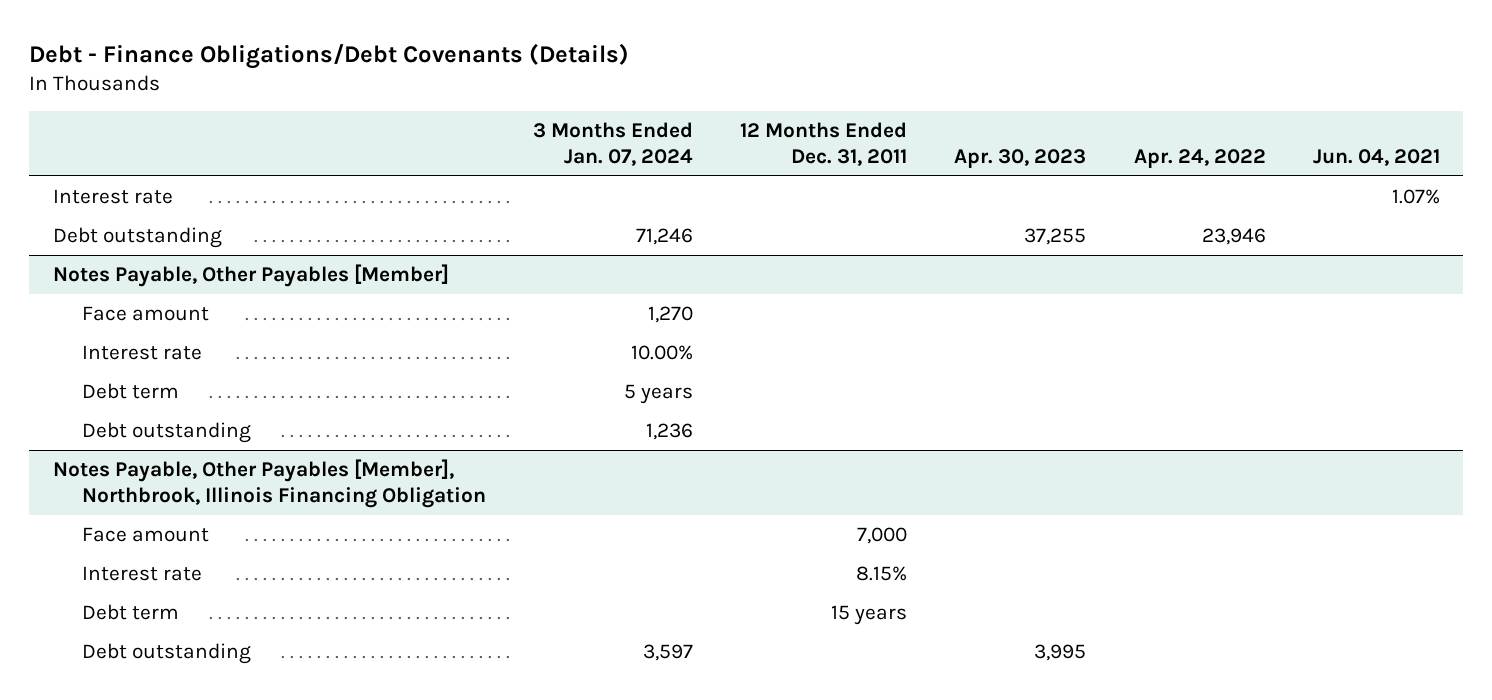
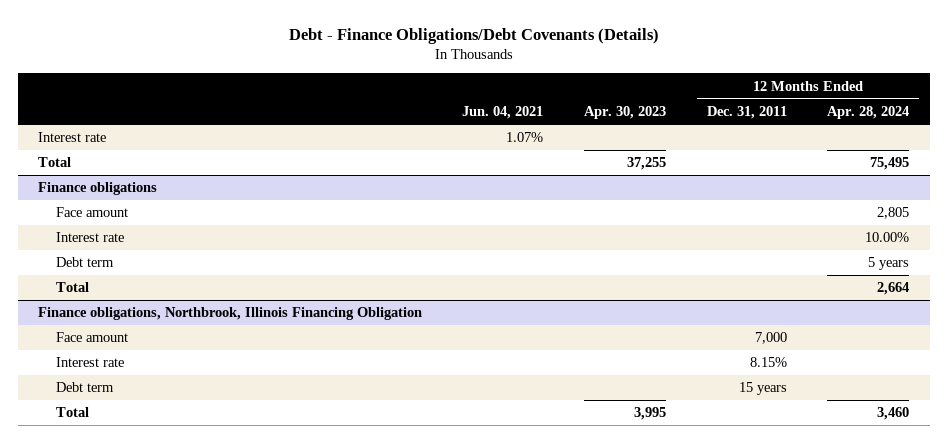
- | 3 Months Ended Jan. 07, 2024 | 12 Months Ended Dec. 31, 2011 | Apr. 30, 2023 | Apr. 24, 2022 | Jun. 04, 2021
+ | Jun. 04, 2021 | Apr. 30, 2023 | 12 Months Ended Dec. 31, 2011 | 12 Months Ended Apr. 28, 2024
- Debt outstanding | 71,246 | | 37,255 | 23,946 |
- Notes Payable, Other Payables [Member]
+ Total | | 37,255 | | 75,495
+ Finance obligations
- Debt outstanding | 1,236 | | | |
- Notes Payable, Other Payables [Member], Northbrook, Illinois Financing Obligation
+ Total | | | | 2,664
+ Finance obligations, Northbrook, Illinois Financing Obligation
- Debt outstanding | 3,597 | | 3,995 | |
+ Total | | 3,995 | | 3,460

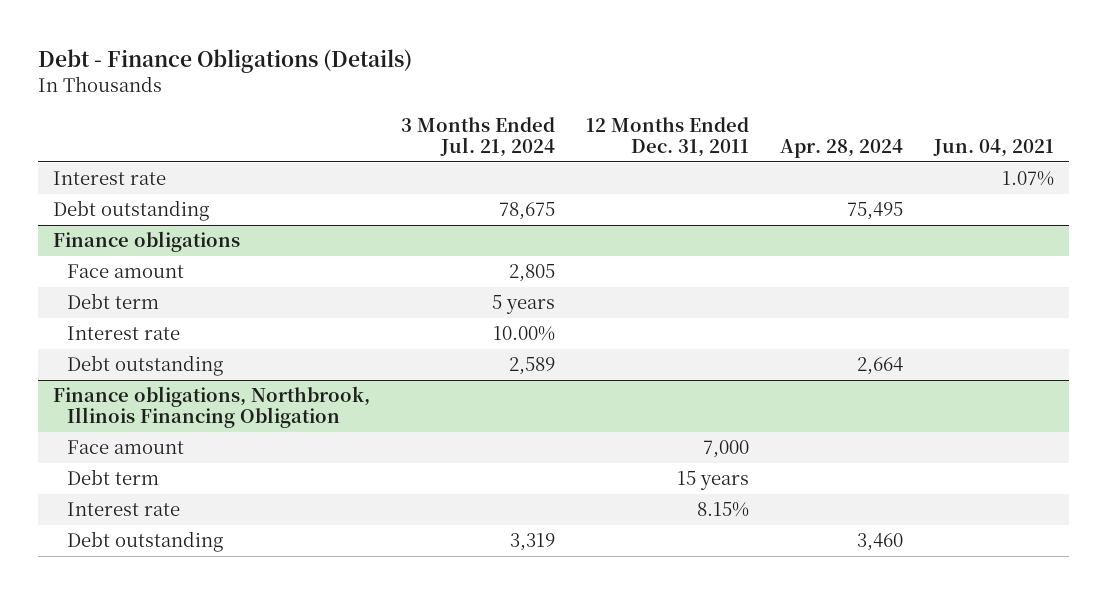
- Debt - Finance Obligations/Debt Covenants (Details)
+ Debt - Finance Obligations (Details)
- | Jun. 04, 2021 | Apr. 30, 2023 | 12 Months Ended Dec. 31, 2011 | 12 Months Ended Apr. 28, 2024
+ | 3 Months Ended Jul. 21, 2024 | 12 Months Ended Dec. 31, 2011 | Apr. 28, 2024 | Jun. 04, 2021
- Total | | 37,255 | | 75,495
+ Debt outstanding | 78,675 | | 75,495 |
@ Finance obligations
- Total | | | | 2,664
moved down: Interest rate | 10.00% | | |
+ Debt outstanding | 2,589 | | 2,664 |
@ Finance obligations, Northbrook, Illinois Financing Obligation
- Total | | 3,995 | | 3,460
moved down: Interest rate | | 8.15% | |
+ Debt outstanding | 3,319 | | 3,460 |

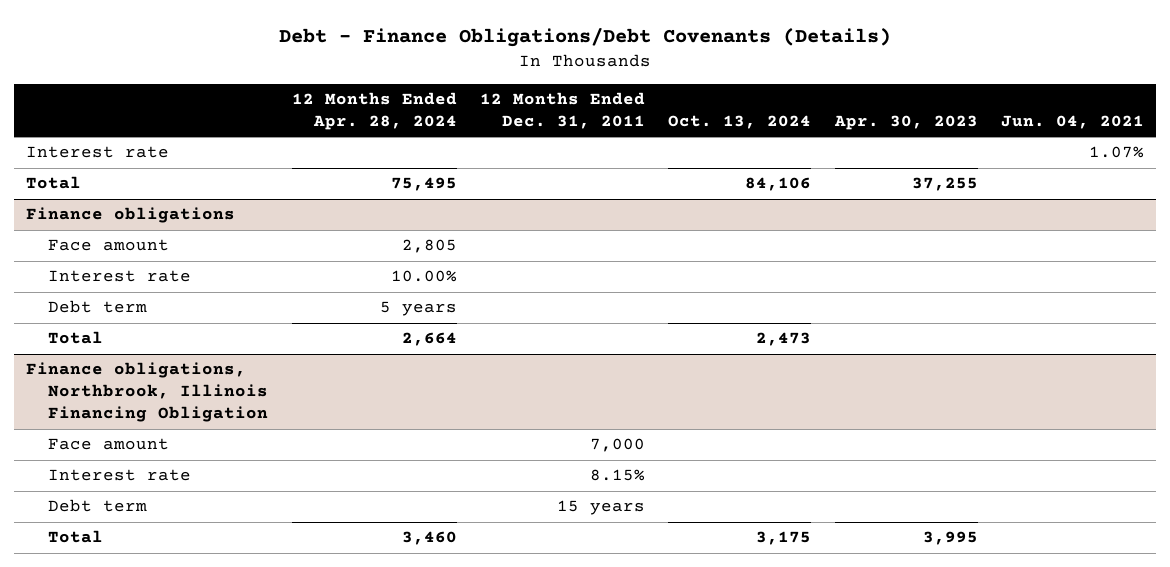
- Debt - Finance Obligations (Details)
+ Debt - Finance Obligations/Debt Covenants (Details)
- | 3 Months Ended Jul. 21, 2024 | 12 Months Ended Dec. 31, 2011 | Apr. 28, 2024 | Jun. 04, 2021
+ | 12 Months Ended Apr. 28, 2024 | 12 Months Ended Dec. 31, 2011 | Oct. 13, 2024 | Apr. 30, 2023 | Jun. 04, 2021
- Debt outstanding | 78,675 | | 75,495 |
+ Total | 75,495 | | 84,106 | 37,255 |
@ Finance obligations
- Debt outstanding | 2,589 | | 2,664 |
moved down: Debt term | 5 years | | | |
+ Total | 2,664 | | 2,473 | |
@ Finance obligations, Northbrook, Illinois Financing Obligation
- Debt outstanding | 3,319 | | 3,460 |
moved down: Debt term | | 15 years | | |
+ Total | 3,460 | | 3,175 | 3,995 |

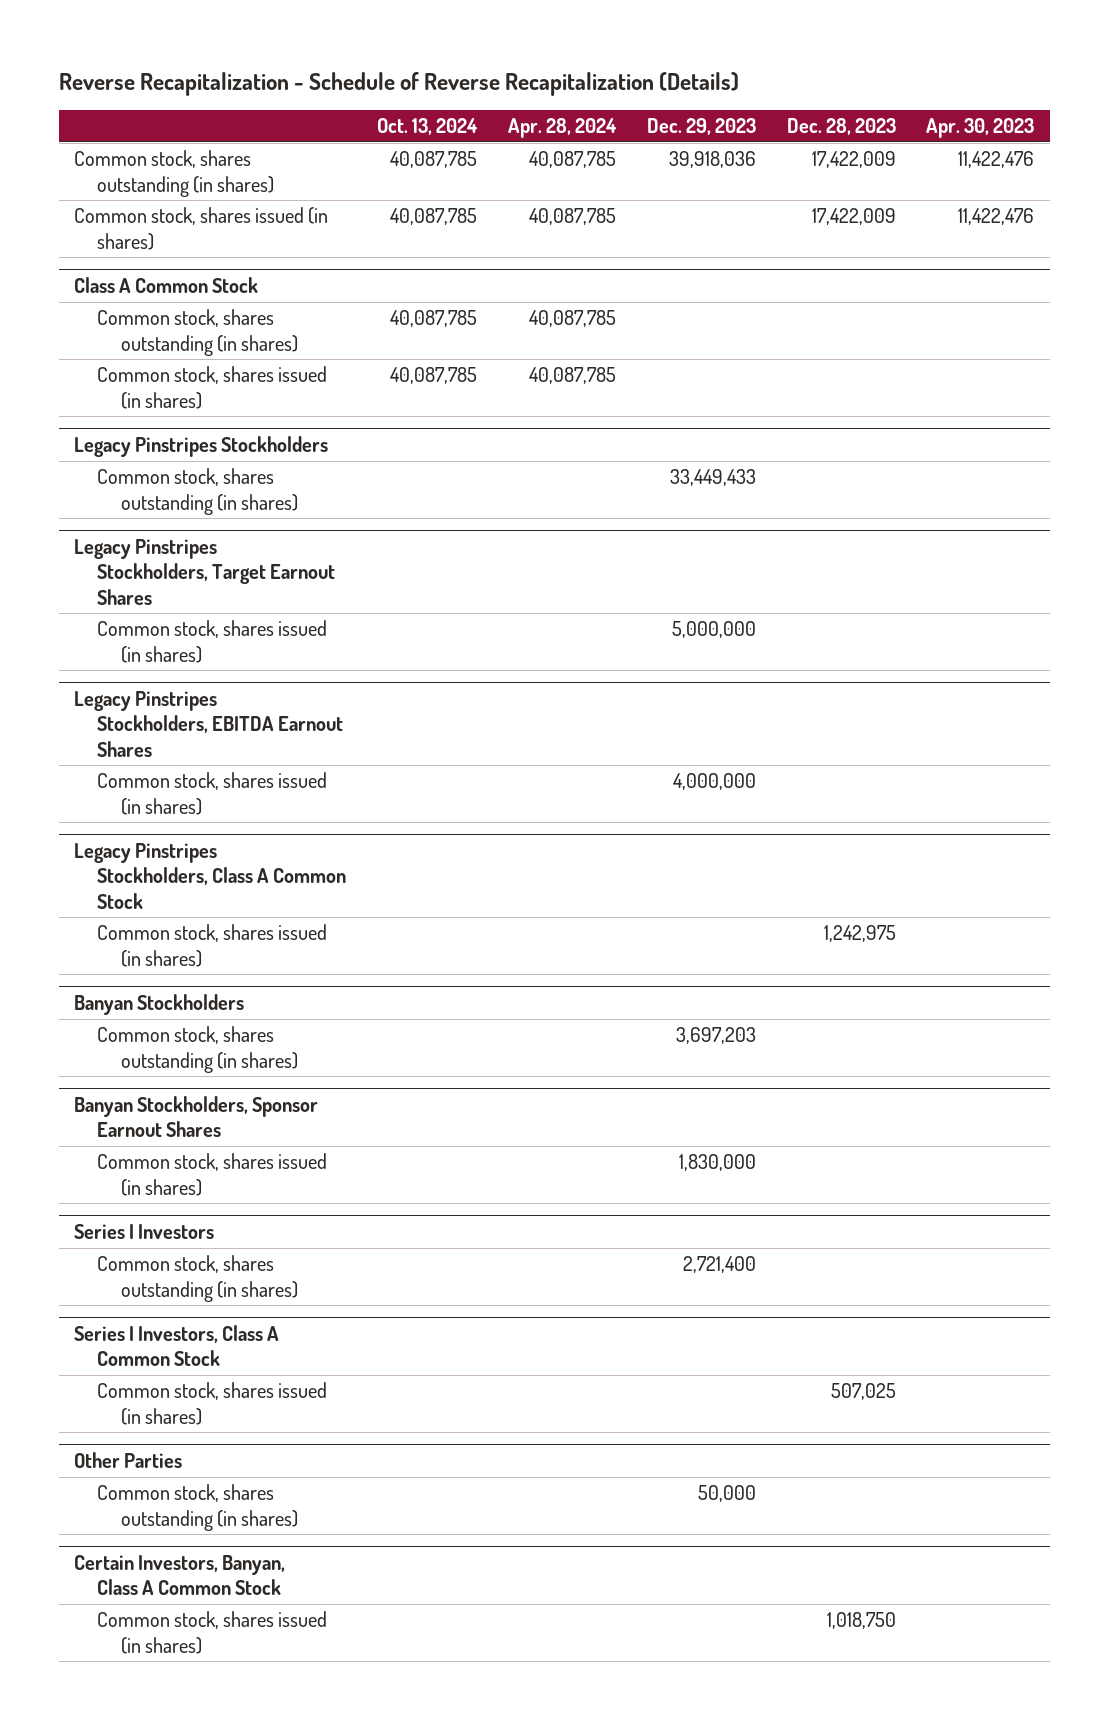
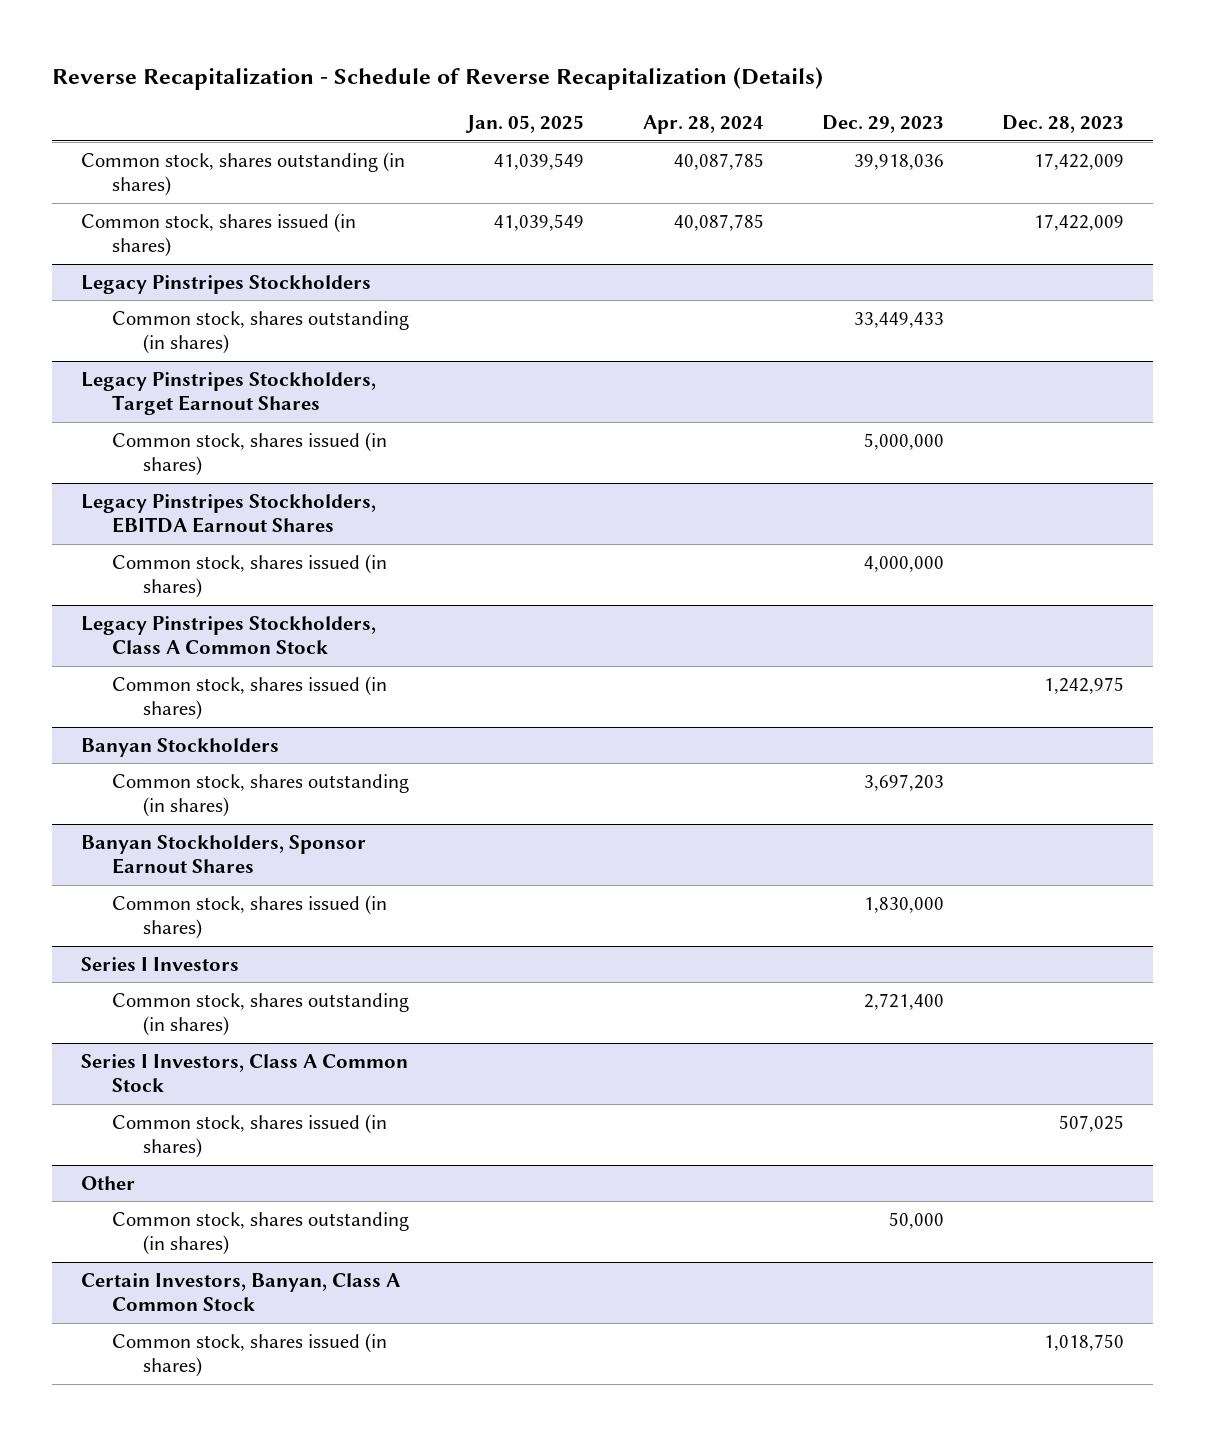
- | Oct. 13, 2024 | Apr. 28, 2024 | Dec. 29, 2023 | Dec. 28, 2023 | Apr. 30, 2023
+ | Jan. 05, 2025 | Apr. 28, 2024 | Dec. 29, 2023 | Dec. 28, 2023
- Class A Common Stock
- Common stock, shares outstanding (in shares) | 40,087,785 | 40,087,785 | | |
- Common stock, shares issued (in shares) | 40,087,785 | 40,087,785 | | |
- Other Parties
+ Other

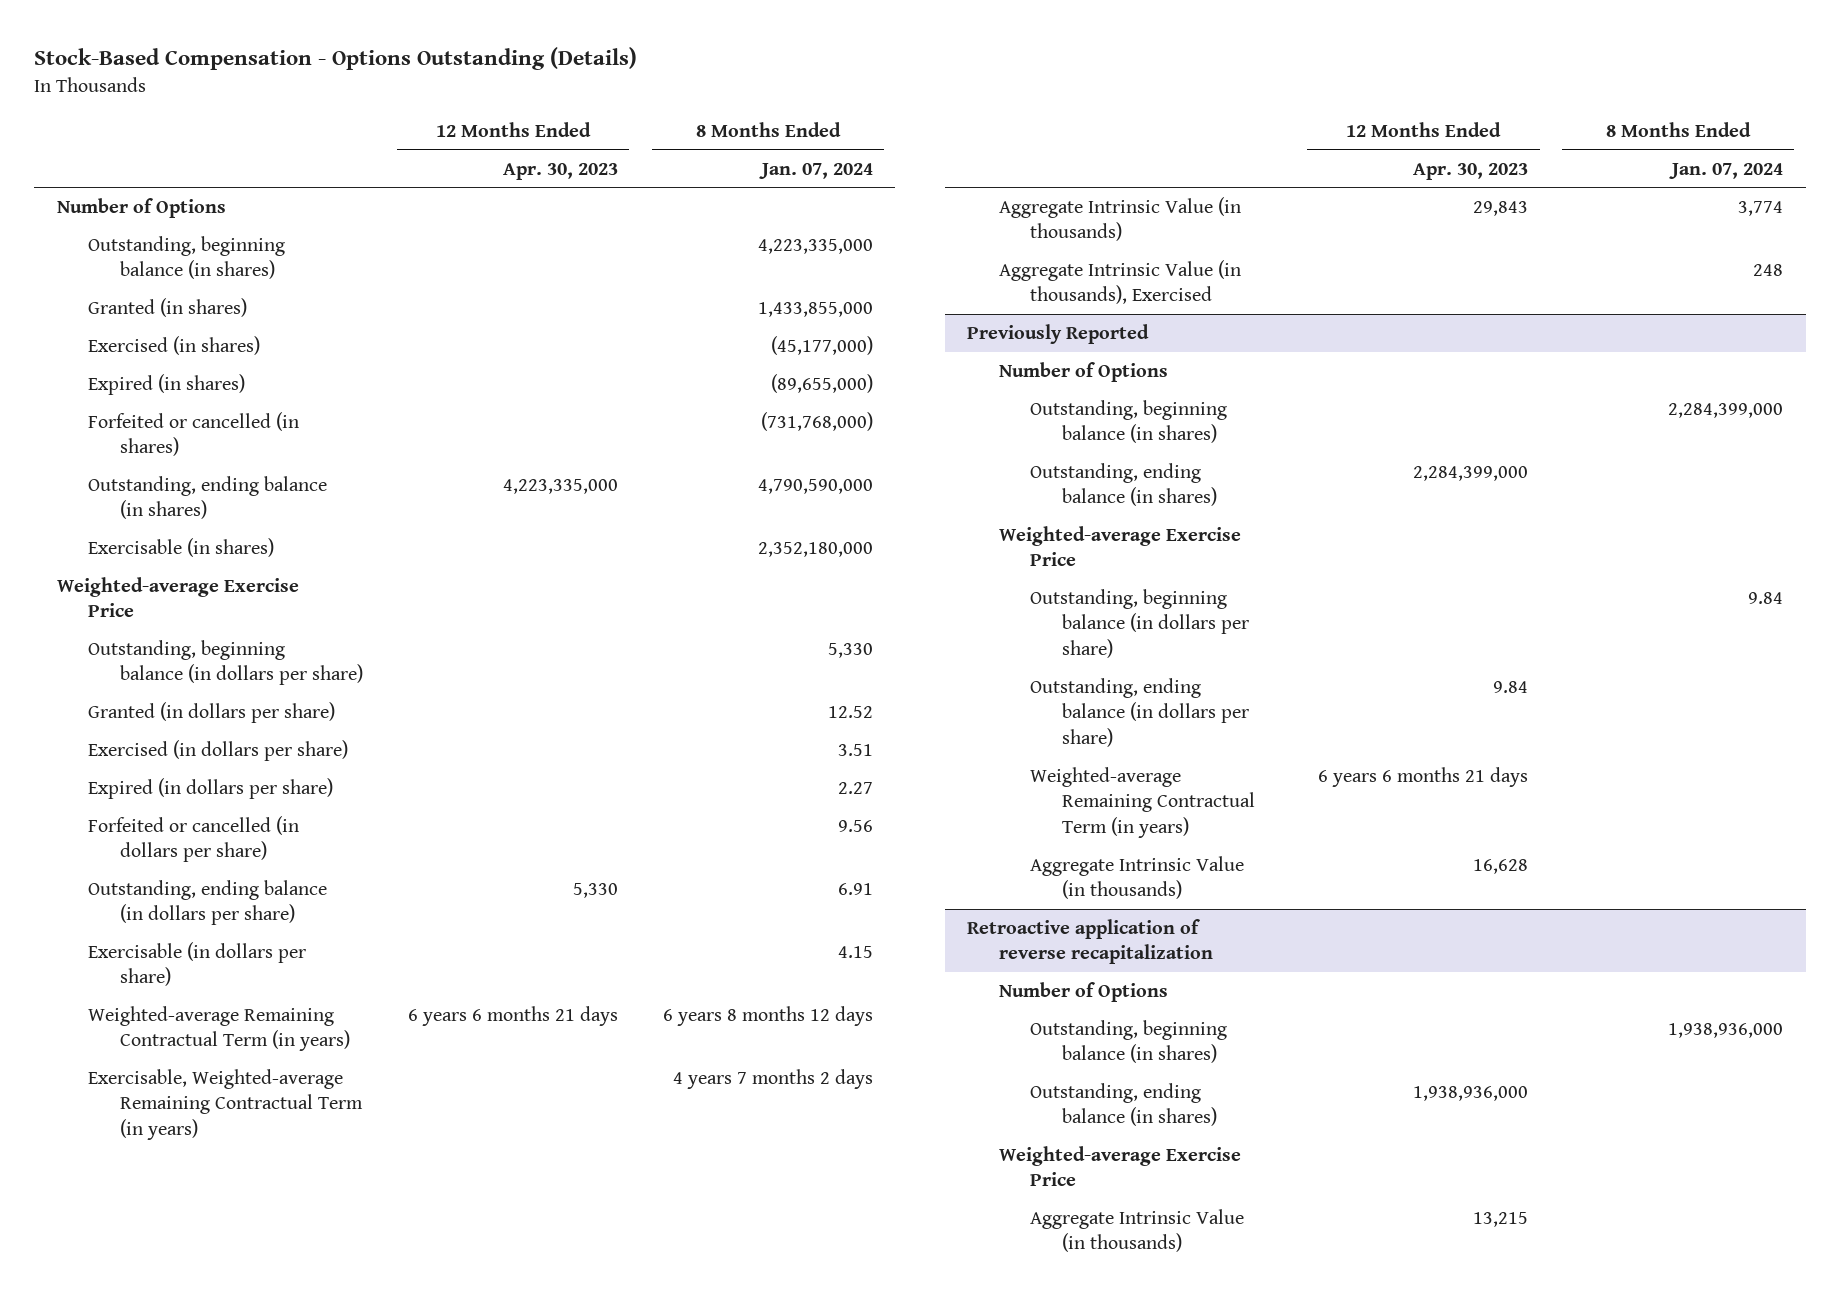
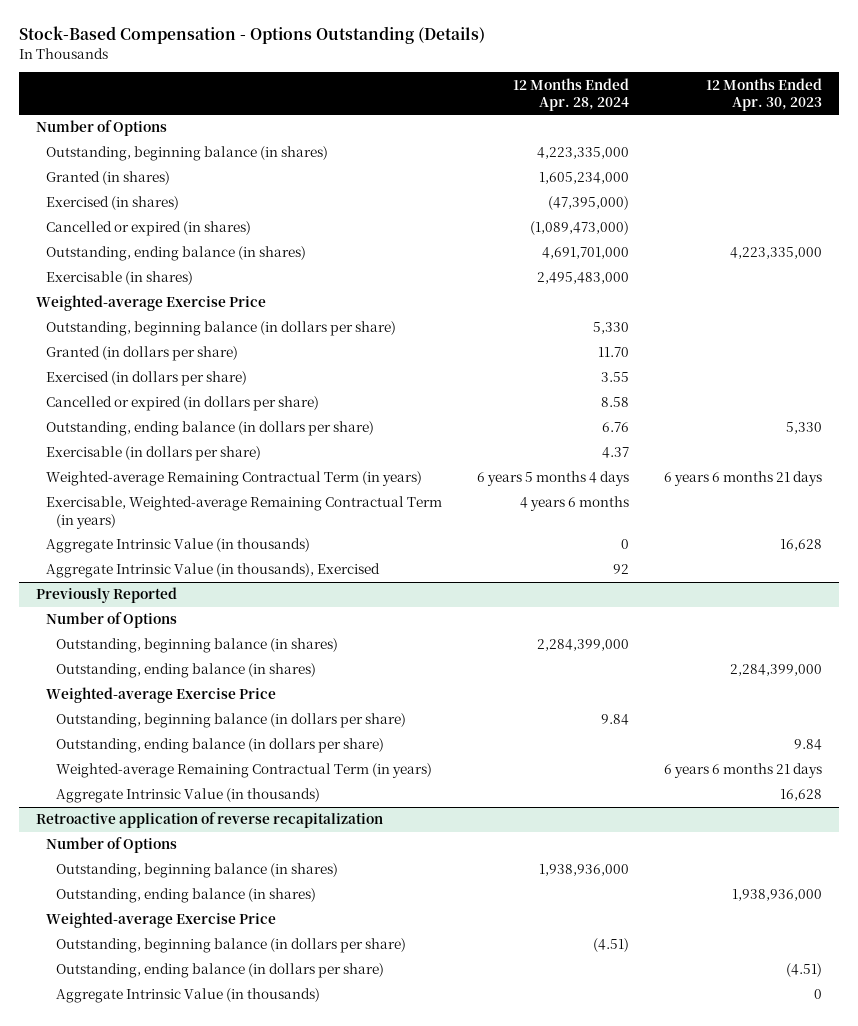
- | 12 Months Ended Apr. 30, 2023 | 8 Months Ended Jan. 07, 2024
+ | 12 Months Ended Apr. 28, 2024 | 12 Months Ended Apr. 30, 2023
- Expired (in shares) | | (89,655,000)
- Forfeited or cancelled (in shares) | | (731,768,000)
+ Cancelled or expired (in shares) | (1,089,473,000) |
- Expired (in dollars per share) | | 2.27
- Forfeited or cancelled (in dollars per share) | | 9.56
+ Cancelled or expired (in dollars per share) | 8.58 |
- Aggregate Intrinsic Value (in thousands) | 29,843 | 3,774
+ Aggregate Intrinsic Value (in thousands) | 0 | 16,628
@ Retroactive application of reverse recapitalization
- Aggregate Intrinsic Value (in thousands) | 13,215 |
+ Outstanding, beginning balance (in dollars per share) | (4.51) |
+ Outstanding, ending balance (in dollars per share) | | (4.51)
+ Aggregate Intrinsic Value (in thousands) | | 0

